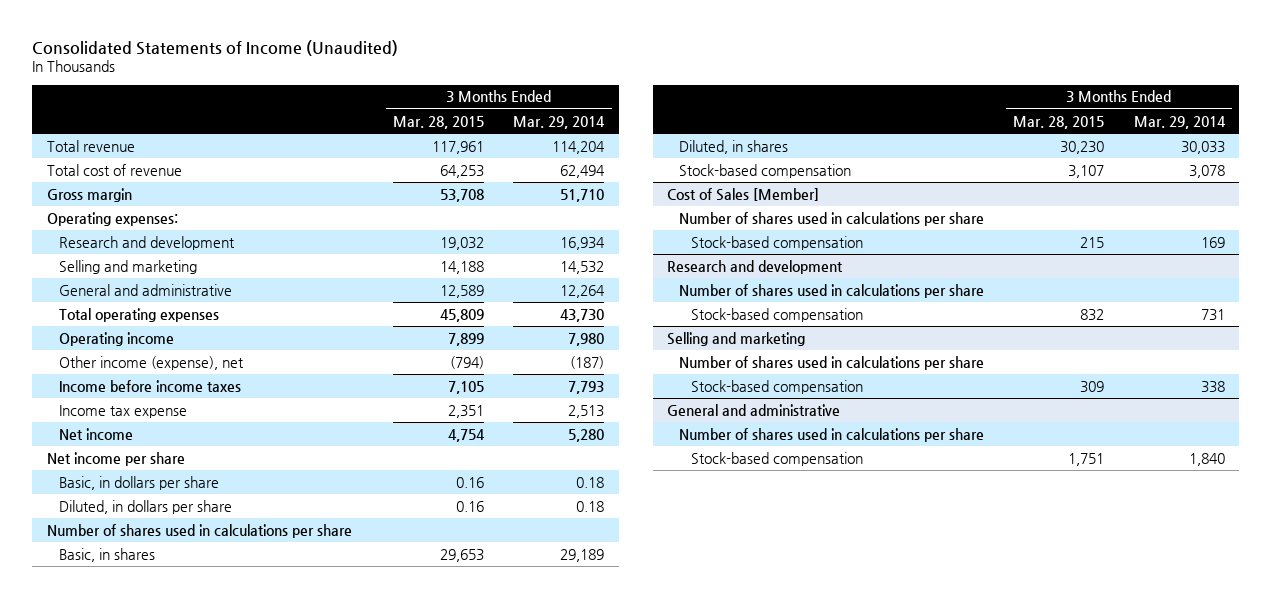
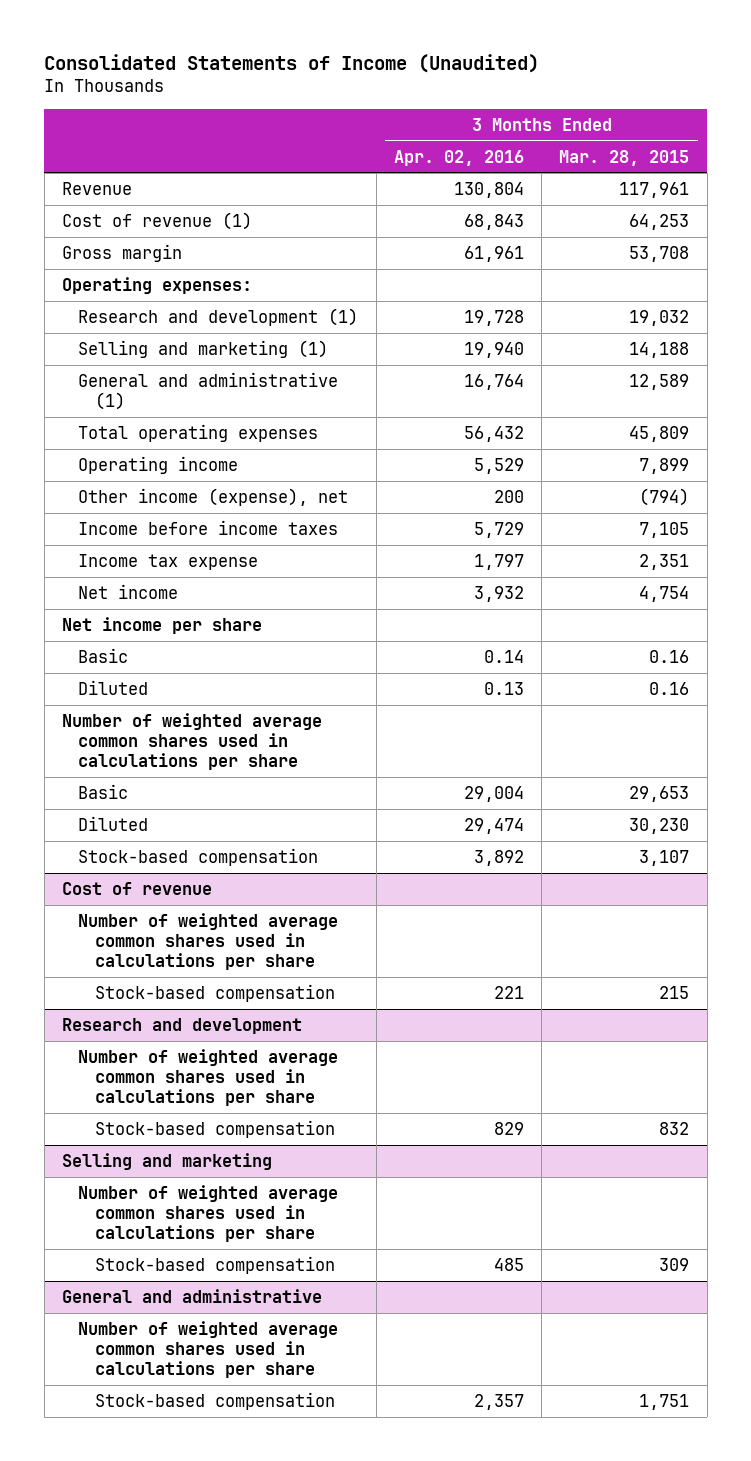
- | 3 Months Ended Mar. 28, 2015 | 3 Months Ended Mar. 29, 2014
+ | 3 Months Ended Apr. 02, 2016 | 3 Months Ended Mar. 28, 2015
- Total revenue | 117,961 | 114,204
- Total cost of revenue | 64,253 | 62,494
+ Revenue | 130,804 | 117,961
+ Cost of revenue (1) | 68,843 | 64,253
- Research and development | 19,032 | 16,934
- Selling and marketing | 14,188 | 14,532
- General and administrative | 12,589 | 12,264
+ Research and development (1) | 19,728 | 19,032
+ Selling and marketing (1) | 19,940 | 14,188
+ General and administrative (1) | 16,764 | 12,589
- Basic, in dollars per share | 0.16 | 0.18
- Diluted, in dollars per share | 0.16 | 0.18
- Number of shares used in calculations per share
- Basic, in shares | 29,653 | 29,189
- Diluted, in shares | 30,230 | 30,033
+ Basic | 0.14 | 0.16
+ Diluted | 0.13 | 0.16
+ Number of weighted average common shares used in calculations per share
+ Basic | 29,004 | 29,653
+ Diluted | 29,474 | 30,230
- Cost of Sales [Member]
- Number of shares used in calculations per share
+ Cost of revenue
+ Number of weighted average common shares used in calculations per share
@ Research and development
- Number of shares used in calculations per share
+ Number of weighted average common shares used in calculations per share
@ Selling and marketing
- Number of shares used in calculations per share
+ Number of weighted average common shares used in calculations per share
@ General and administrative
- Number of shares used in calculations per share
+ Number of weighted average common shares used in calculations per share

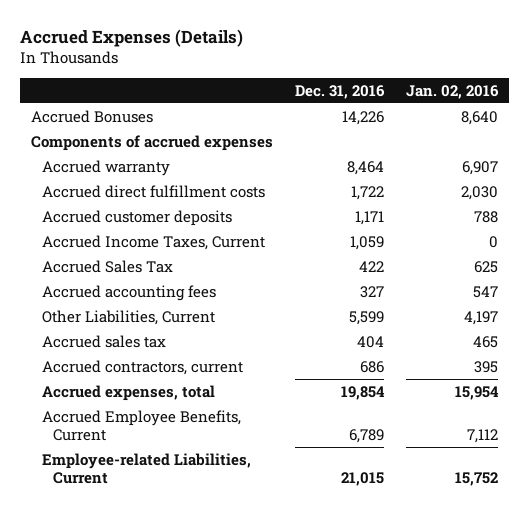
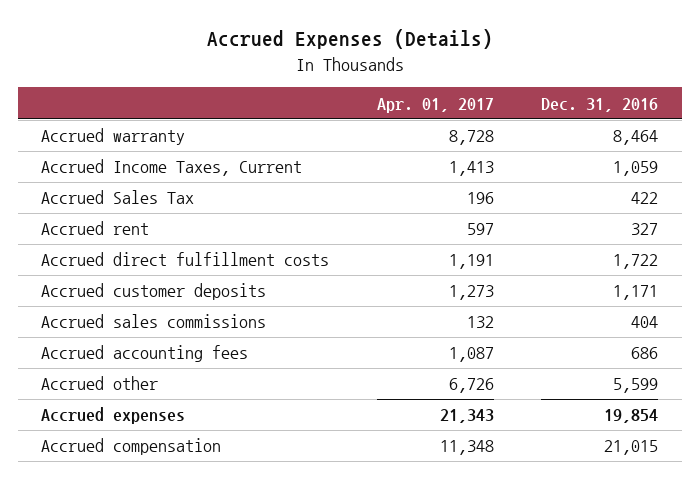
- | Dec. 31, 2016 | Jan. 02, 2016
+ | Apr. 01, 2017 | Dec. 31, 2016
- Accrued Bonuses | 14,226 | 8,640
- Components of accrued expenses
- Accrued accounting fees | 327 | 547
- Other Liabilities, Current | 5,599 | 4,197
- Accrued sales tax | 404 | 465
- Accrued contractors, current | 686 | 395
- Accrued expenses, total | 19,854 | 15,954
- Accrued Employee Benefits, Current | 6,789 | 7,112
- Employee-related Liabilities, Current | 21,015 | 15,752
+ Accrued rent | 597 | 327
moved down: Accrued direct fulfillment costs | 1,191 | 1,722
moved down: Accrued customer deposits | 1,273 | 1,171
+ Accrued sales commissions | 132 | 404
+ Accrued accounting fees | 1,087 | 686
+ Accrued other | 6,726 | 5,599
+ Accrued expenses | 21,343 | 19,854
+ Accrued compensation | 11,348 | 21,015

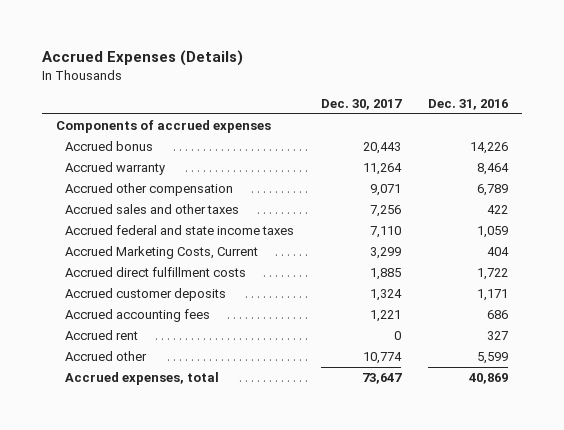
- | Apr. 01, 2017 | Dec. 31, 2016
+ | Dec. 30, 2017 | Dec. 31, 2016
+ Components of accrued expenses
+ Accrued bonus | 20,443 | 14,226
- Accrued Income Taxes, Current | 1,413 | 1,059
- Accrued Sales Tax | 196 | 422
+ Accrued other compensation | 9,071 | 6,789
+ Accrued sales and other taxes | 7,256 | 422
+ Accrued federal and state income taxes | 7,110 | 1,059
+ Accrued Marketing Costs, Current | 3,299 | 404
- Accrued sales commissions | 132 | 404
moved down: Accrued rent | 0 | 327
- Accrued expenses | 21,343 | 19,854
- Accrued compensation | 11,348 | 21,015
+ Accrued expenses, total | 73,647 | 40,869

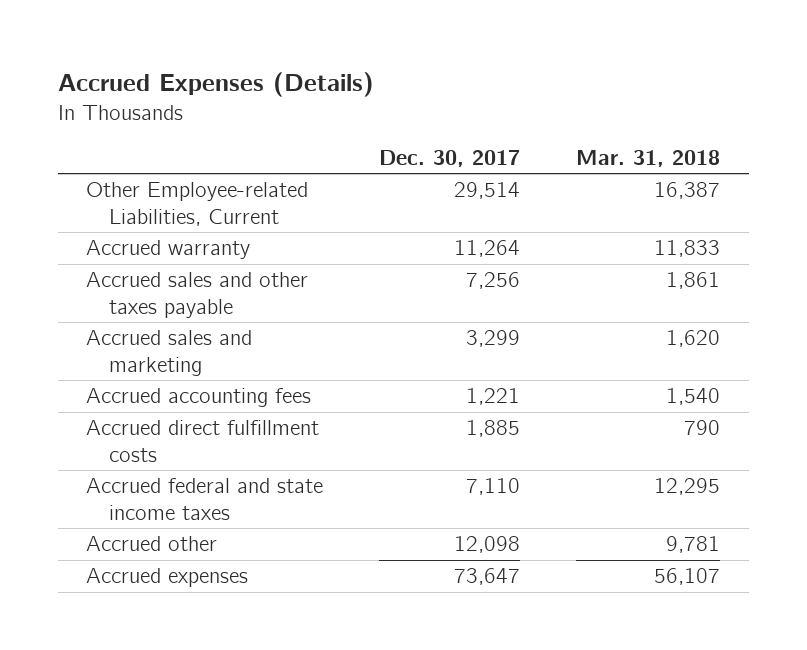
- | Dec. 30, 2017 | Dec. 31, 2016
+ | Dec. 30, 2017 | Mar. 31, 2018
- Components of accrued expenses
- Accrued bonus | 20,443 | 14,226
+ Other Employee-related Liabilities, Current | 29,514 | 16,387
- Accrued other compensation | 9,071 | 6,789
- Accrued sales and other taxes | 7,256 | 422
- Accrued Marketing Costs, Current | 3,299 | 404
- Accrued customer deposits | 1,324 | 1,171
+ Accrued sales and other taxes payable | 7,256 | 1,861
+ Accrued sales and marketing | 3,299 | 1,620
- Accrued rent | 0 | 327
- Accrued other | 10,774 | 5,599
- Accrued expenses, total | 73,647 | 40,869
moved down: Accrued direct fulfillment costs | 1,885 | 790
moved down: Accrued federal and state income taxes | 7,110 | 12,295
+ Accrued other | 12,098 | 9,781
+ Accrued expenses | 73,647 | 56,107

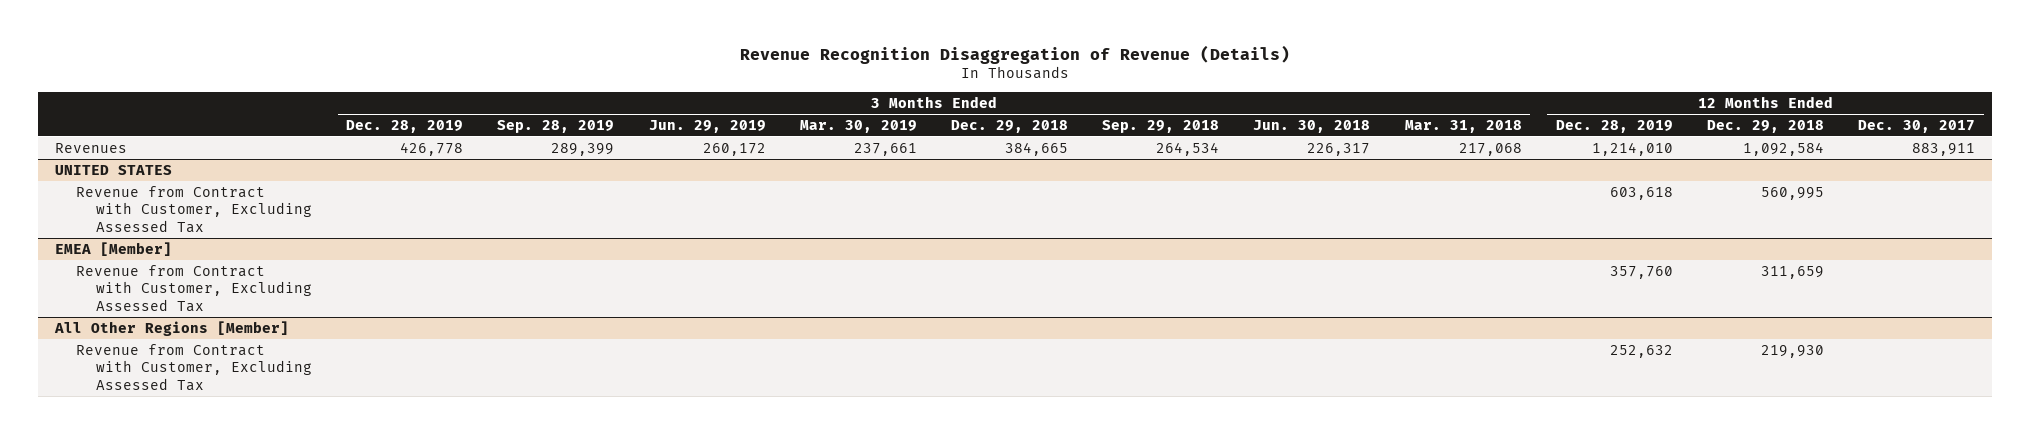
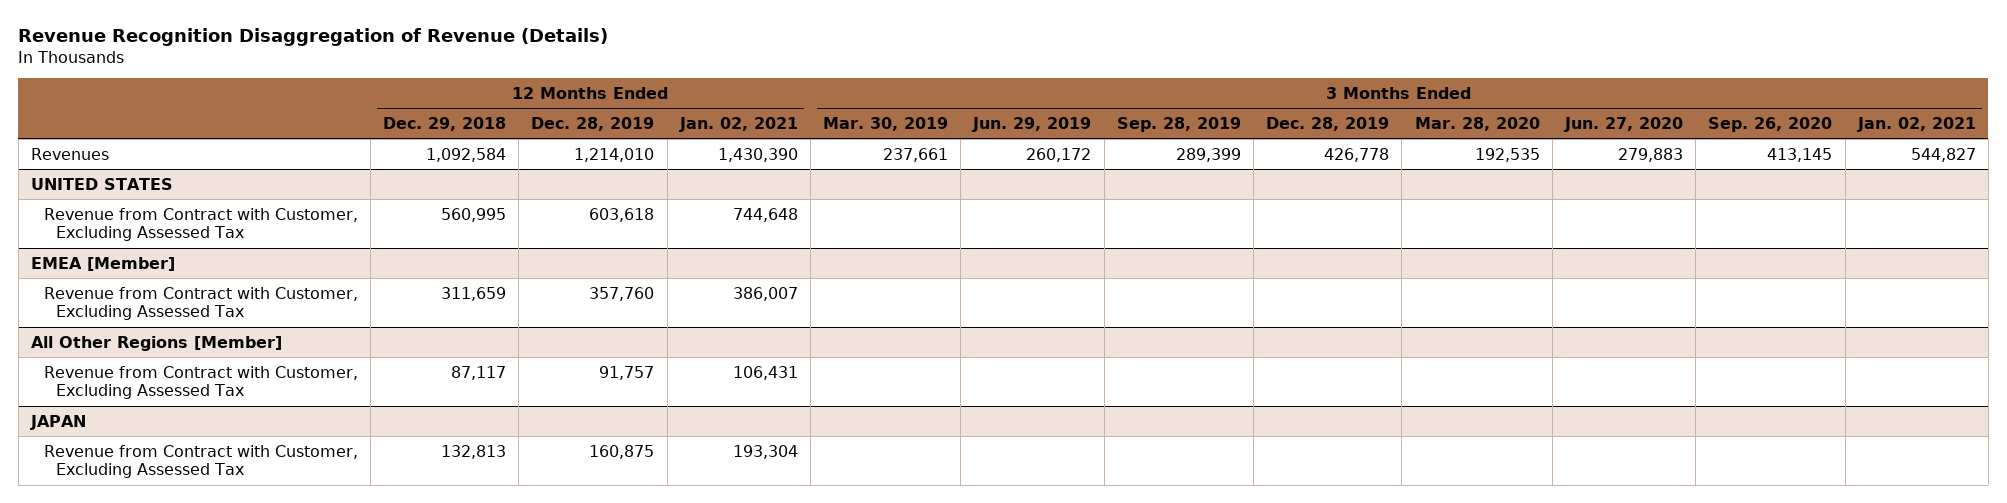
- | 3 Months Ended Dec. 28, 2019 | 3 Months Ended Sep. 28, 2019 | 3 Months Ended Jun. 29, 2019 | 3 Months Ended Mar. 30, 2019 | 3 Months Ended Dec. 29, 2018 | 3 Months Ended Sep. 29, 2018 | 3 Months Ended Jun. 30, 2018 | 3 Months Ended Mar. 31, 2018 | 12 Months Ended Dec. 28, 2019 | 12 Months Ended Dec. 29, 2018 | 12 Months Ended Dec. 30, 2017
+ | 12 Months Ended Dec. 29, 2018 | 12 Months Ended Dec. 28, 2019 | 12 Months Ended Jan. 02, 2021 | 3 Months Ended Mar. 30, 2019 | 3 Months Ended Jun. 29, 2019 | 3 Months Ended Sep. 28, 2019 | 3 Months Ended Dec. 28, 2019 | 3 Months Ended Mar. 28, 2020 | 3 Months Ended Jun. 27, 2020 | 3 Months Ended Sep. 26, 2020 | 3 Months Ended Jan. 02, 2021
@ All Other Regions [Member]
- Revenue from Contract with Customer, Excluding Assessed Tax | | | | | | | | | 252,632 | 219,930 |
+ Revenue from Contract with Customer, Excluding Assessed Tax | 87,117 | 91,757 | 106,431 | | | | | | | |
+ JAPAN
+ Revenue from Contract with Customer, Excluding Assessed Tax | 132,813 | 160,875 | 193,304 | | | | | | | |

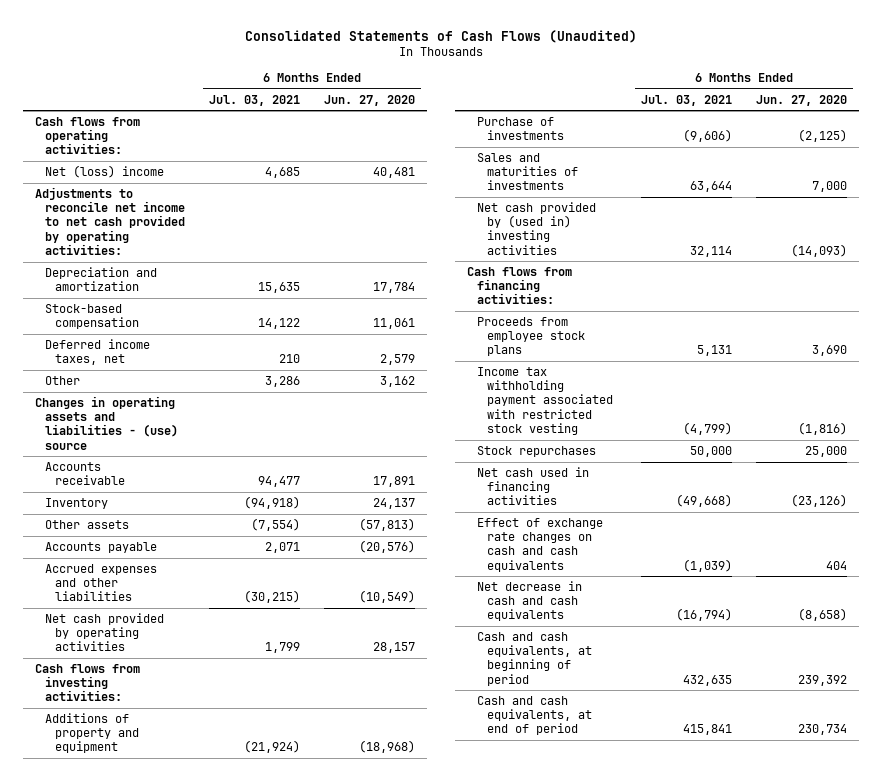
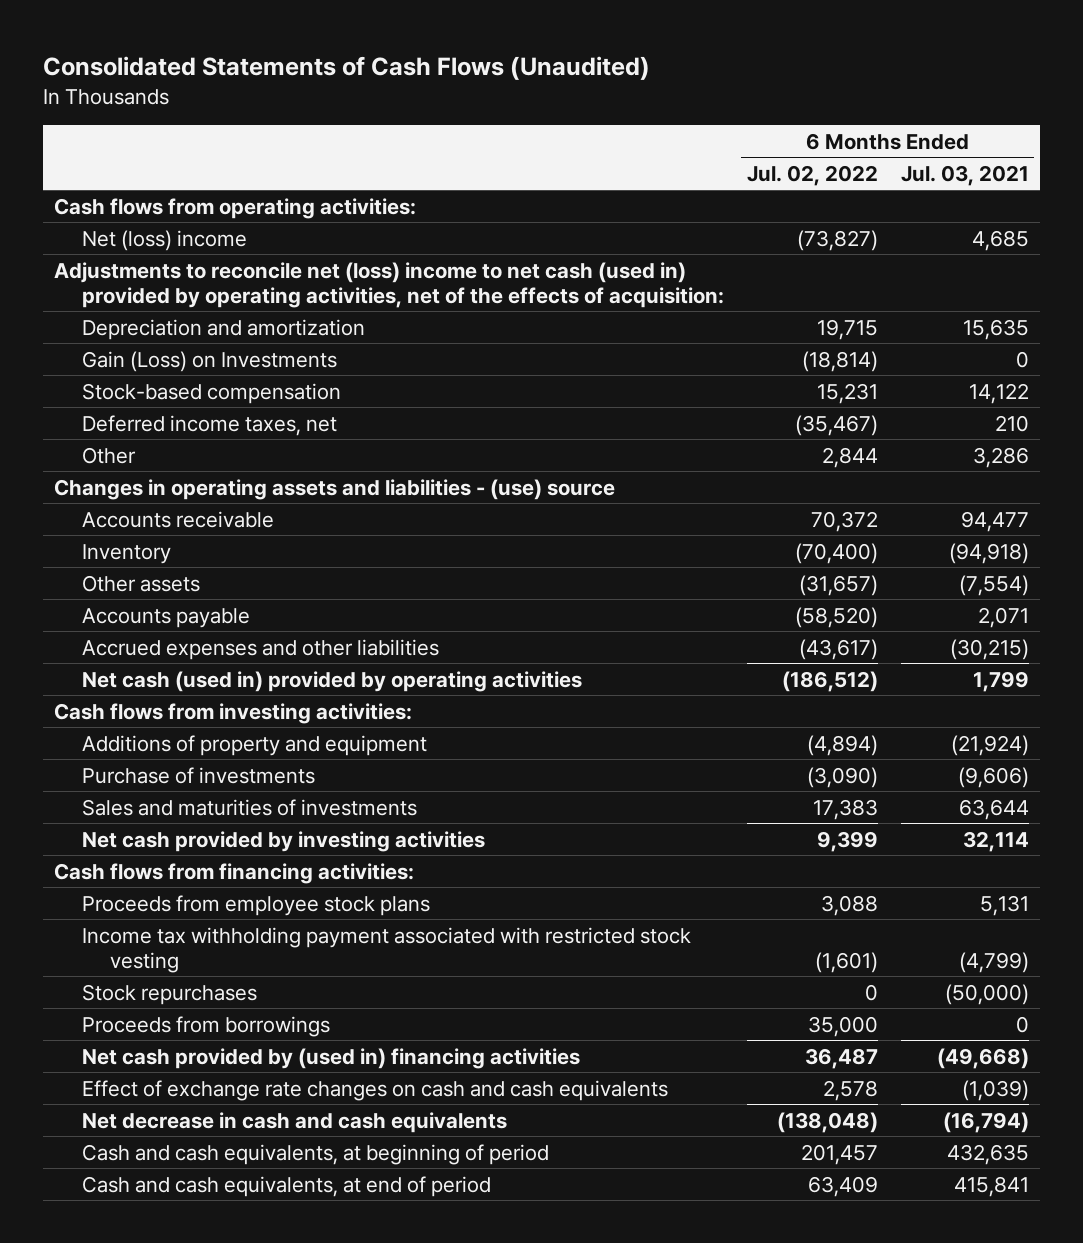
- | 6 Months Ended Jul. 03, 2021 | 6 Months Ended Jun. 27, 2020
+ | 6 Months Ended Jul. 02, 2022 | 6 Months Ended Jul. 03, 2021
- Adjustments to reconcile net income to net cash provided by operating activities:
+ Adjustments to reconcile net (loss) income to net cash (used in) provided by operating activities, net of the effects of acquisition:
+ Gain (Loss) on Investments | (18,814) | 0
- Net cash provided by operating activities | 1,799 | 28,157
+ Net cash (used in) provided by operating activities | (186,512) | 1,799
- Net cash provided by (used in) investing activities | 32,114 | (14,093)
+ Net cash provided by investing activities | 9,399 | 32,114
- Stock repurchases | 50,000 | 25,000
- Net cash used in financing activities | (49,668) | (23,126)
+ Stock repurchases | 0 | (50,000)
+ Proceeds from borrowings | 35,000 | 0
+ Net cash provided by (used in) financing activities | 36,487 | (49,668)

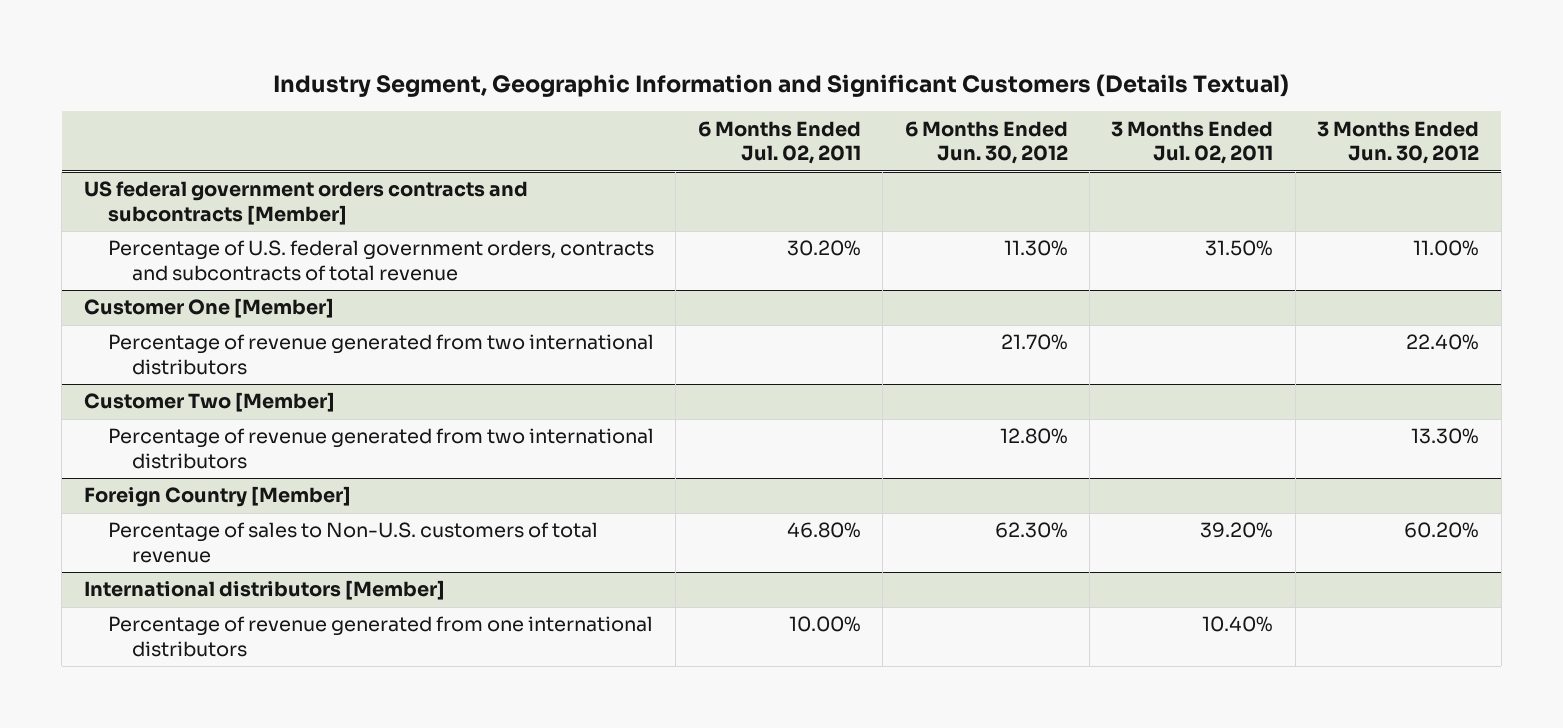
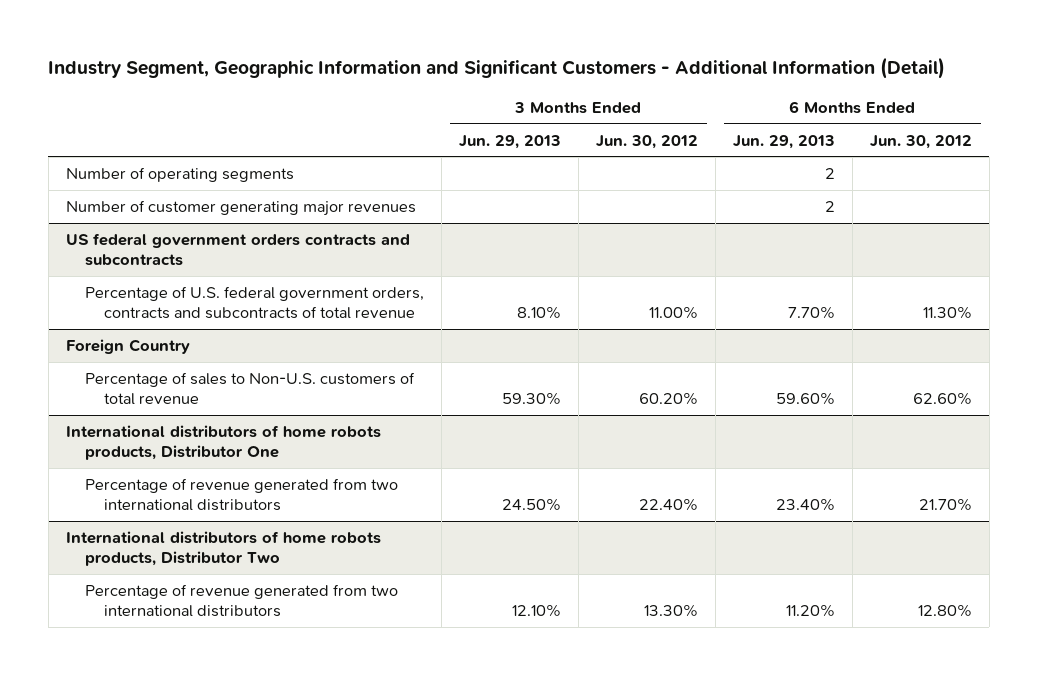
- Industry Segment, Geographic Information and Significant Customers (Details Textual)
+ Industry Segment, Geographic Information and Significant Customers - Additional Information (Detail)
- | 6 Months Ended Jul. 02, 2011 | 6 Months Ended Jun. 30, 2012 | 3 Months Ended Jul. 02, 2011 | 3 Months Ended Jun. 30, 2012
+ | 3 Months Ended Jun. 29, 2013 | 3 Months Ended Jun. 30, 2012 | 6 Months Ended Jun. 29, 2013 | 6 Months Ended Jun. 30, 2012
- US federal government orders contracts and subcontracts [Member]
+ Number of operating segments | | | 2 |
+ Number of customer generating major revenues | | | 2 |
+ US federal government orders contracts and subcontracts
- Customer One [Member]
+ Foreign Country
+ Percentage of sales to Non-U.S. customers of total revenue | 59.30% | 60.20% | 59.60% | 62.60%
+ International distributors of home robots products, Distributor One
- Customer Two [Member]
+ International distributors of home robots products, Distributor Two
- Foreign Country [Member]
- Percentage of sales to Non-U.S. customers of total revenue | 46.80% | 62.30% | 39.20% | 60.20%
- International distributors [Member]
- Percentage of revenue generated from one international distributors | 10.00% | | 10.40% |

